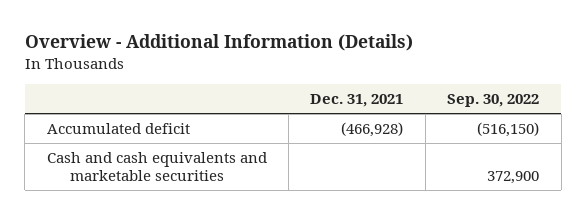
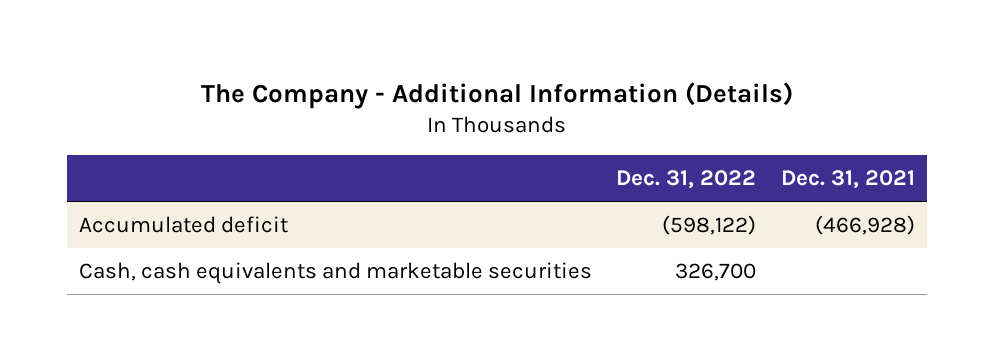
- Overview - Additional Information (Details)
+ The Company - Additional Information (Details)
- | Dec. 31, 2021 | Sep. 30, 2022
+ | Dec. 31, 2022 | Dec. 31, 2021
- Cash and cash equivalents and marketable securities | | 372,900
+ Cash, cash equivalents and marketable securities | 326,700 |

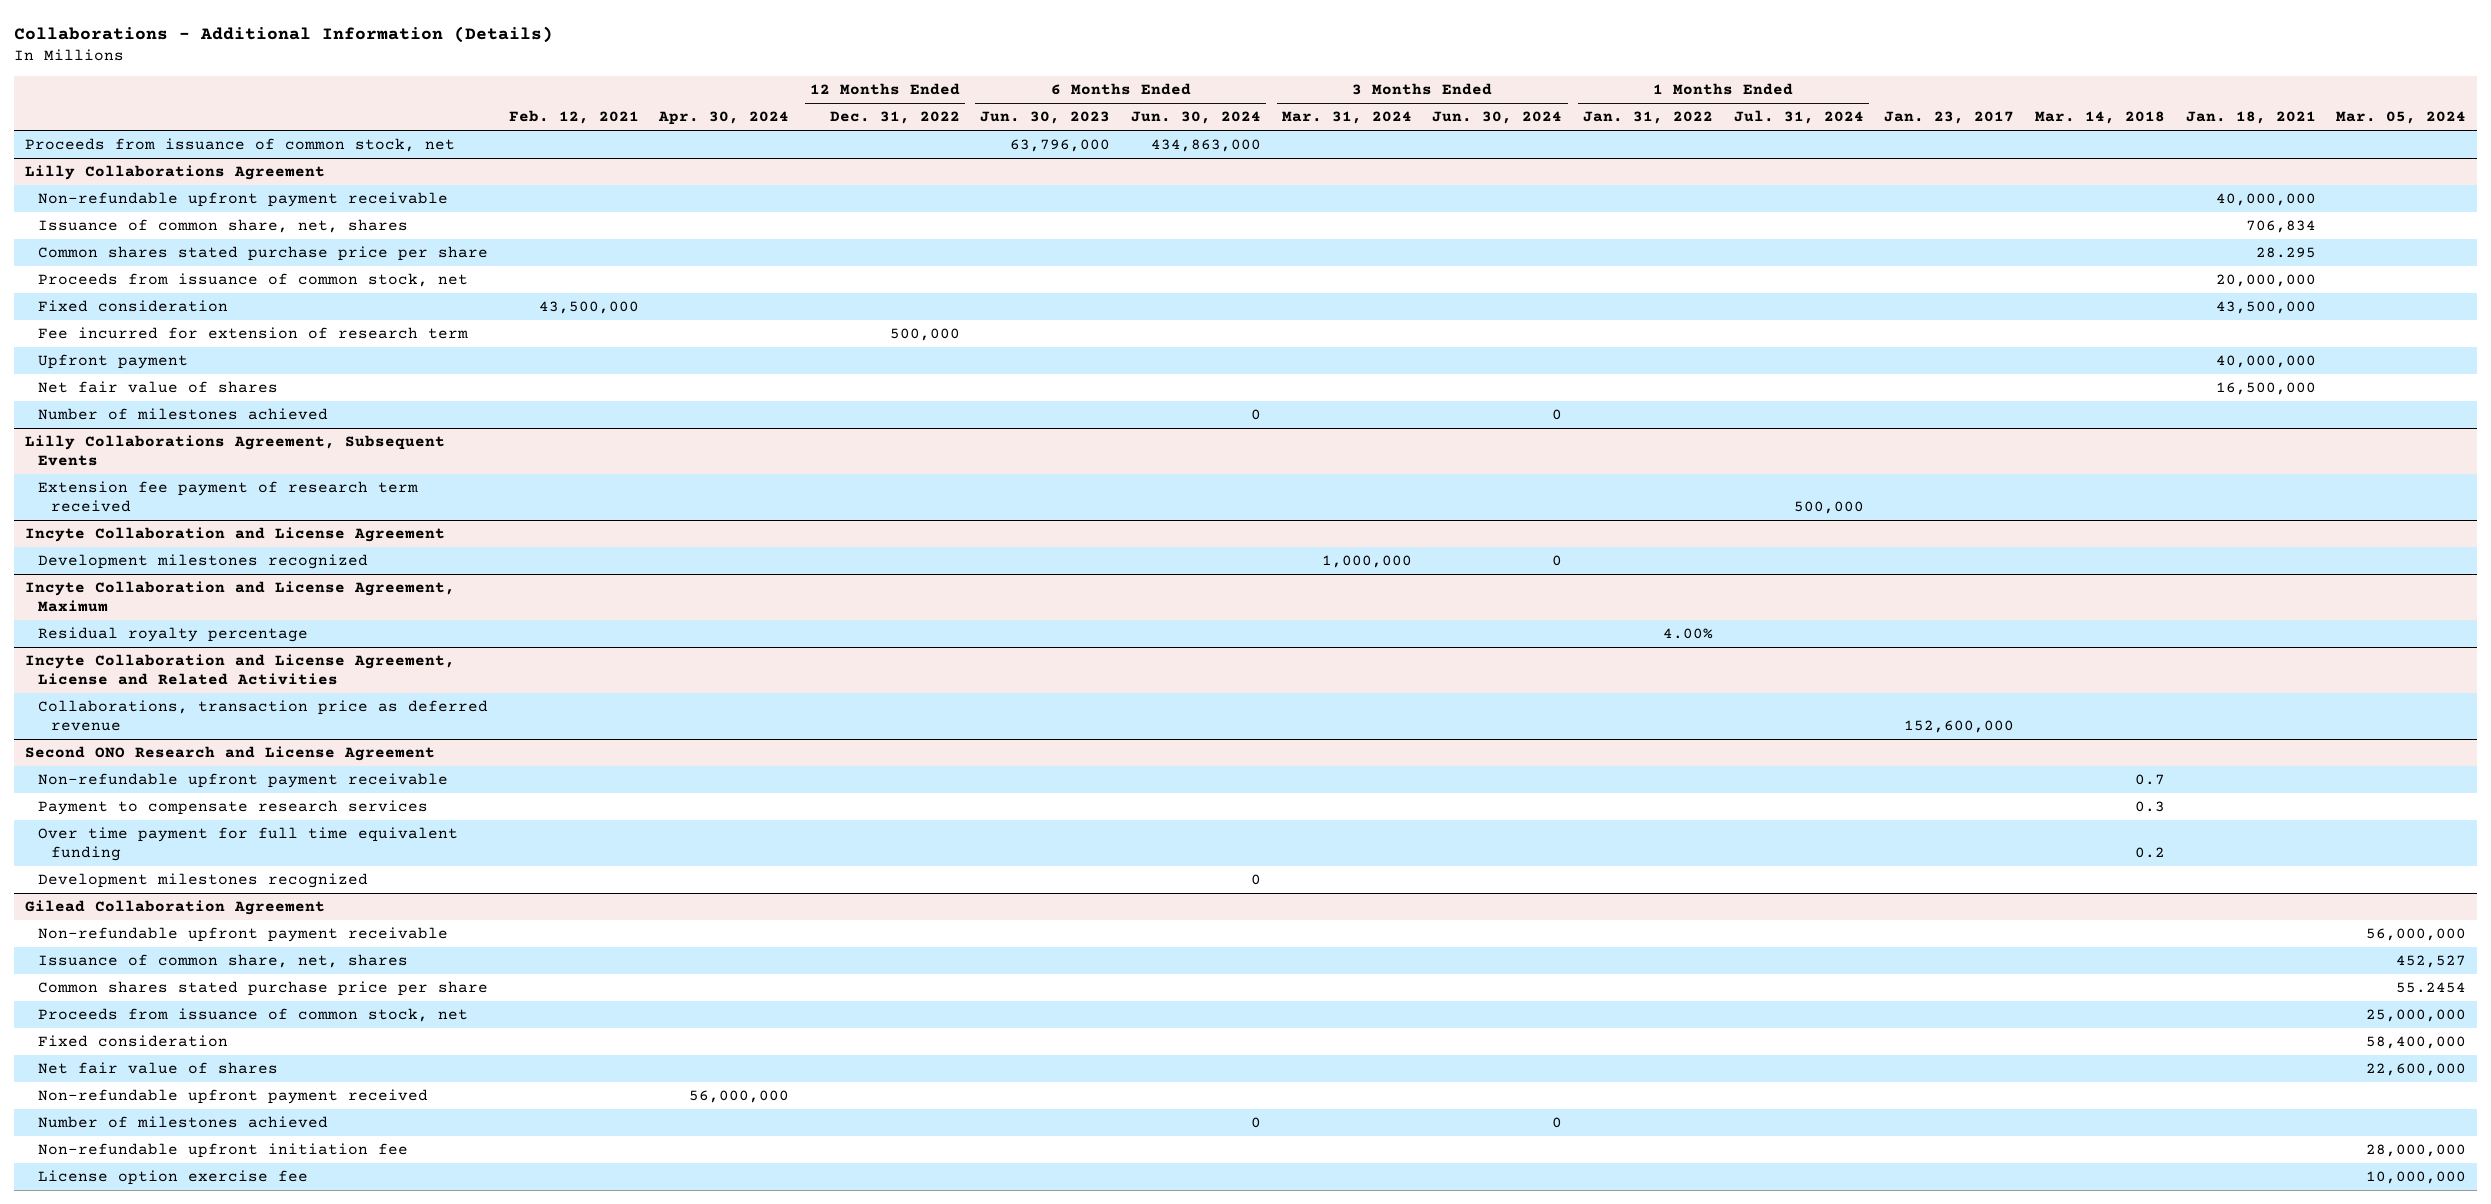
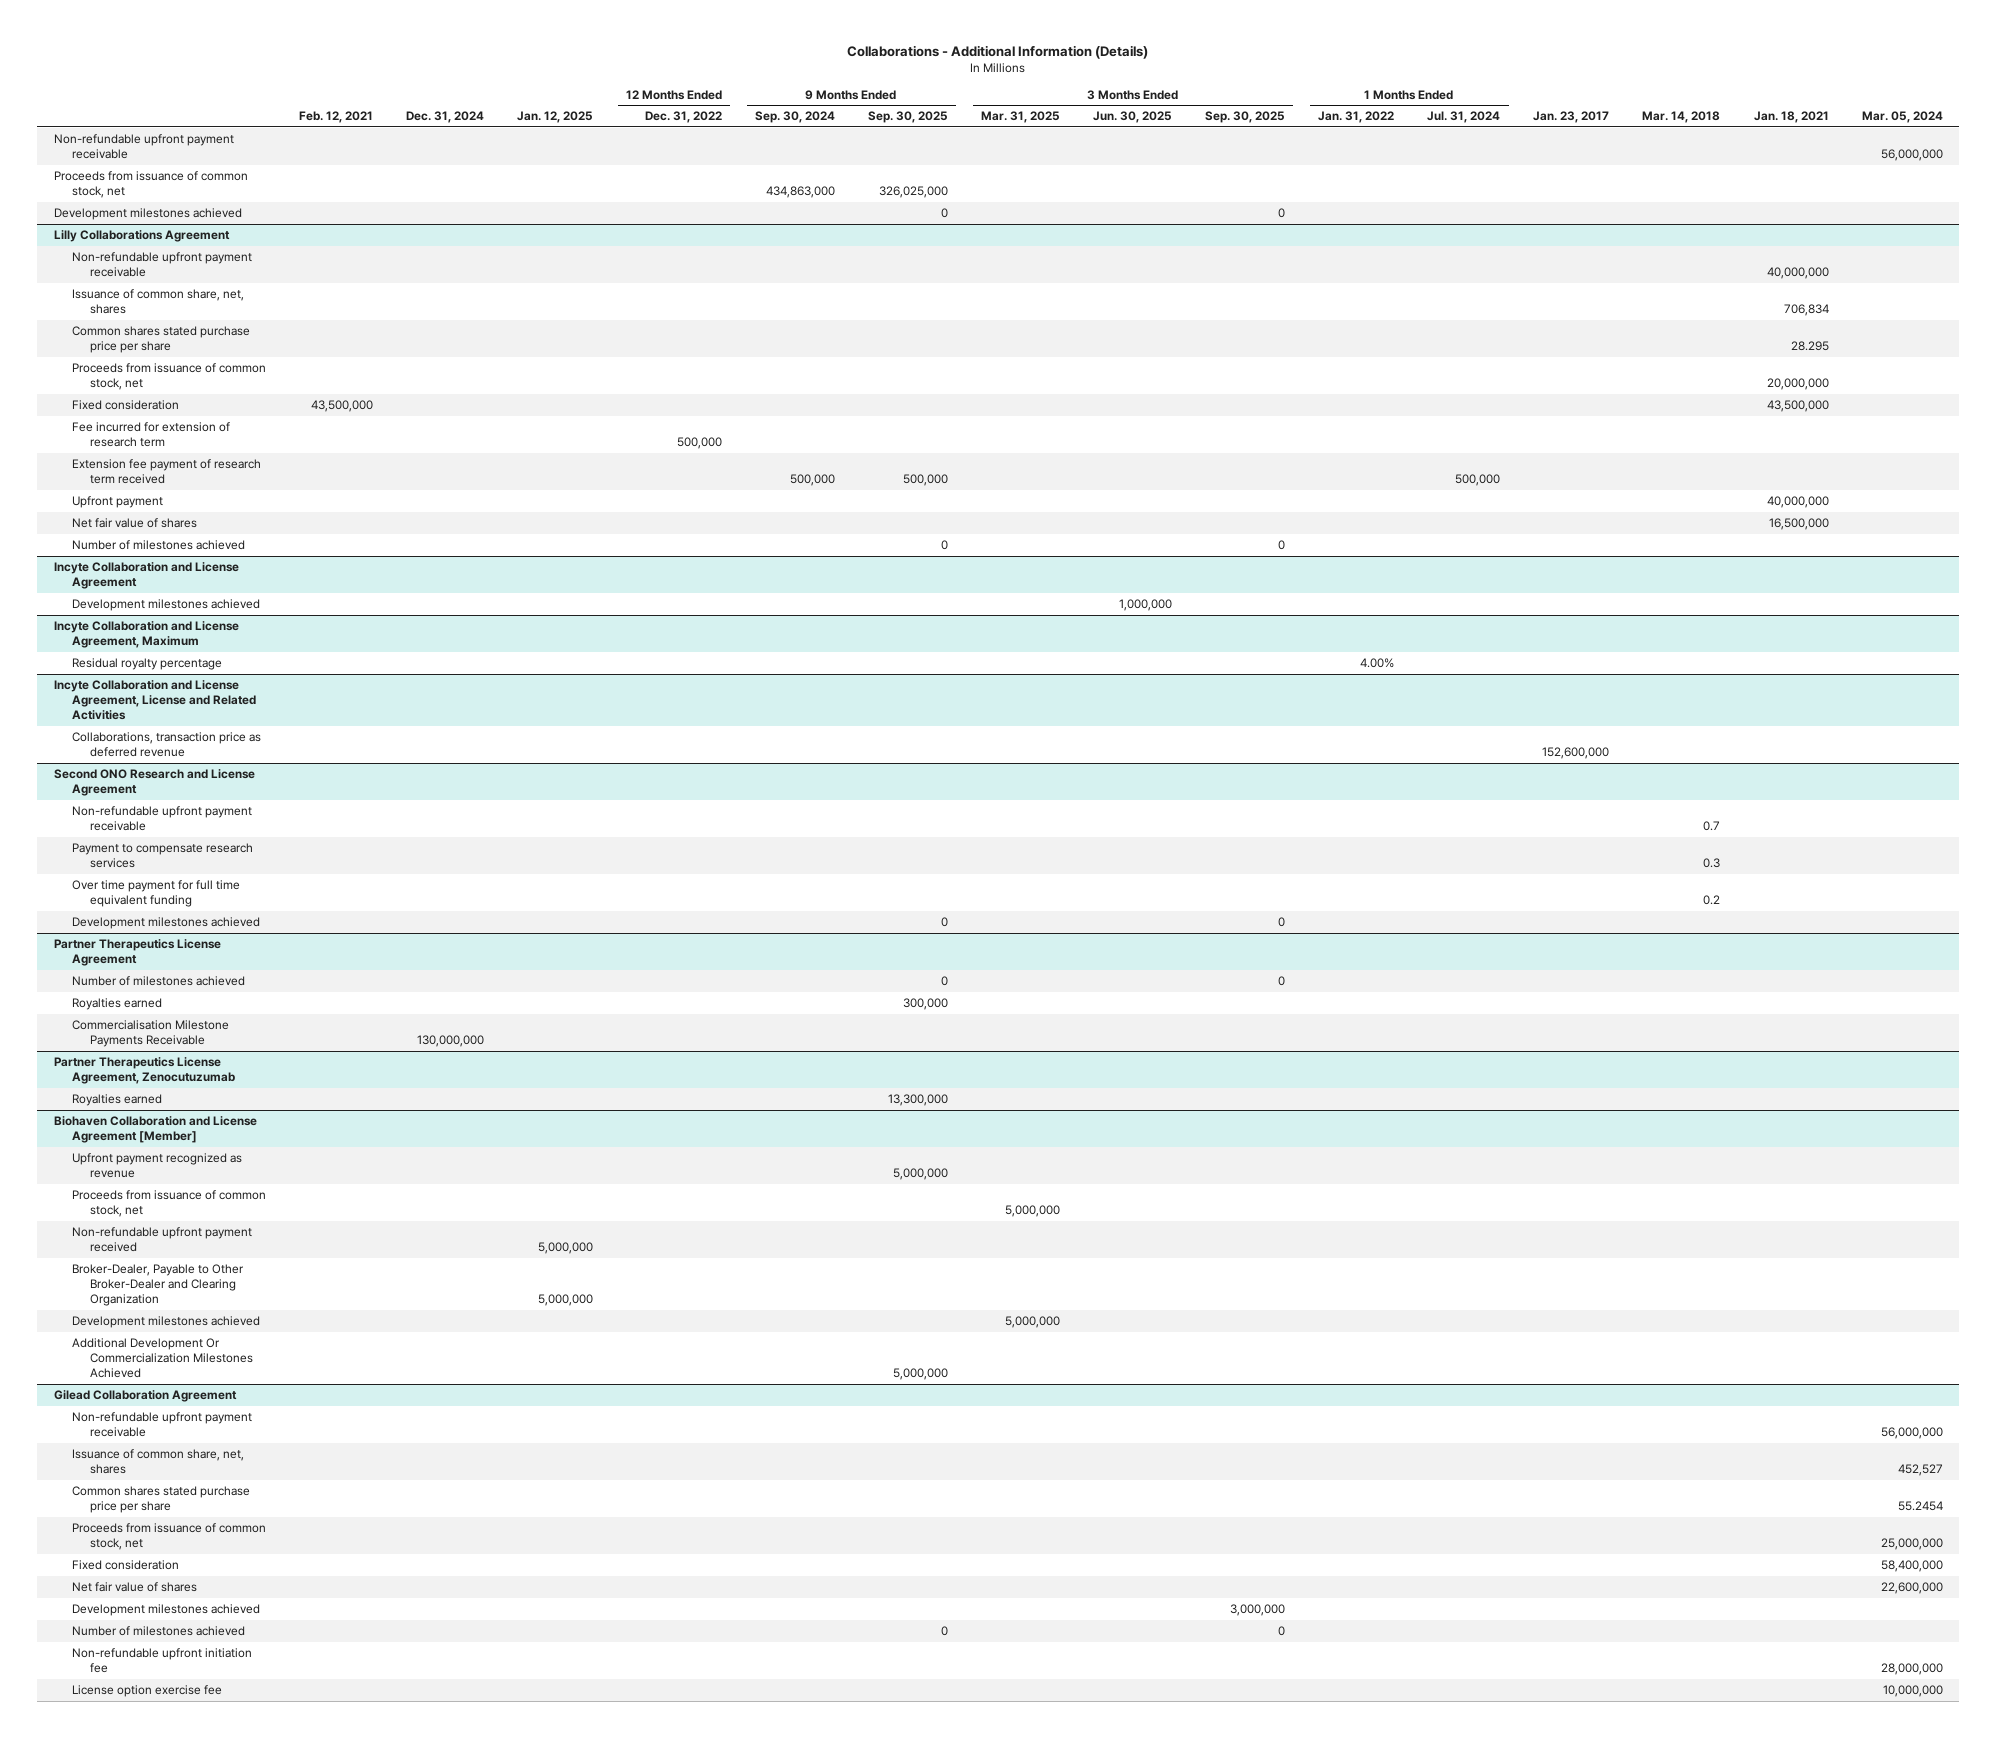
- | Feb. 12, 2021 | Apr. 30, 2024 | 12 Months Ended Dec. 31, 2022 | 6 Months Ended Jun. 30, 2023 | 6 Months Ended Jun. 30, 2024 | 3 Months Ended Mar. 31, 2024 | 3 Months Ended Jun. 30, 2024 | 1 Months Ended Jan. 31, 2022 | 1 Months Ended Jul. 31, 2024 | Jan. 23, 2017 | Mar. 14, 2018 | Jan. 18, 2021 | Mar. 05, 2024
+ | Feb. 12, 2021 | Dec. 31, 2024 | Jan. 12, 2025 | 12 Months Ended Dec. 31, 2022 | 9 Months Ended Sep. 30, 2024 | 9 Months Ended Sep. 30, 2025 | 3 Months Ended Mar. 31, 2025 | 3 Months Ended Jun. 30, 2025 | 3 Months Ended Sep. 30, 2025 | 1 Months Ended Jan. 31, 2022 | 1 Months Ended Jul. 31, 2024 | Jan. 23, 2017 | Mar. 14, 2018 | Jan. 18, 2021 | Mar. 05, 2024
+ Non-refundable upfront payment receivable | | | | | | | | | | | | | | | 56,000,000
+ Development milestones achieved | | | | | | 0 | | | 0 | | | | | |
@ Lilly Collaborations Agreement
+ Extension fee payment of research term received | | | | | 500,000 | 500,000 | | | | | 500,000 | | | |
- Lilly Collaborations Agreement, Subsequent Events
- Extension fee payment of research term received | | | | | | | | | 500,000 | | | |
@ Incyte Collaboration and License Agreement
- Development milestones recognized | | | | | | 1,000,000 | 0 | | | | | |
+ Development milestones achieved | | | | | | | | 1,000,000 | | | | | | |
@ Second ONO Research and License Agreement
- Development milestones recognized | | | | | 0 | | | | | | | |
+ Development milestones achieved | | | | | | 0 | | | 0 | | | | | |
+ Partner Therapeutics License Agreement
+ Number of milestones achieved | | | | | | 0 | | | 0 | | | | | |
+ Royalties earned | | | | | | 300,000 | | | | | | | | |
+ Commercialisation Milestone Payments Receivable | | 130,000,000 | | | | | | | | | | | | |
+ Partner Therapeutics License Agreement, Zenocutuzumab
+ Royalties earned | | | | | | 13,300,000 | | | | | | | | |
+ Biohaven Collaboration and License Agreement [Member]
+ Upfront payment recognized as revenue | | | | | | 5,000,000 | | | | | | | | |
+ Proceeds from issuance of common stock, net | | | | | | | 5,000,000 | | | | | | | |
+ Non-refundable upfront payment received | | | 5,000,000 | | | | | | | | | | | |
+ Broker-Dealer, Payable to Other Broker-Dealer and Clearing Organization | | | 5,000,000 | | | | | | | | | | | |
+ Development milestones achieved | | | | | | | 5,000,000 | | | | | | | |
+ Additional Development Or Commercialization Milestones Achieved | | | | | | 5,000,000 | | | | | | | | |
@ Gilead Collaboration Agreement
- Non-refundable upfront payment received | | 56,000,000 | | | | | | | | | | |
+ Development milestones achieved | | | | | | | | | 3,000,000 | | | | | |

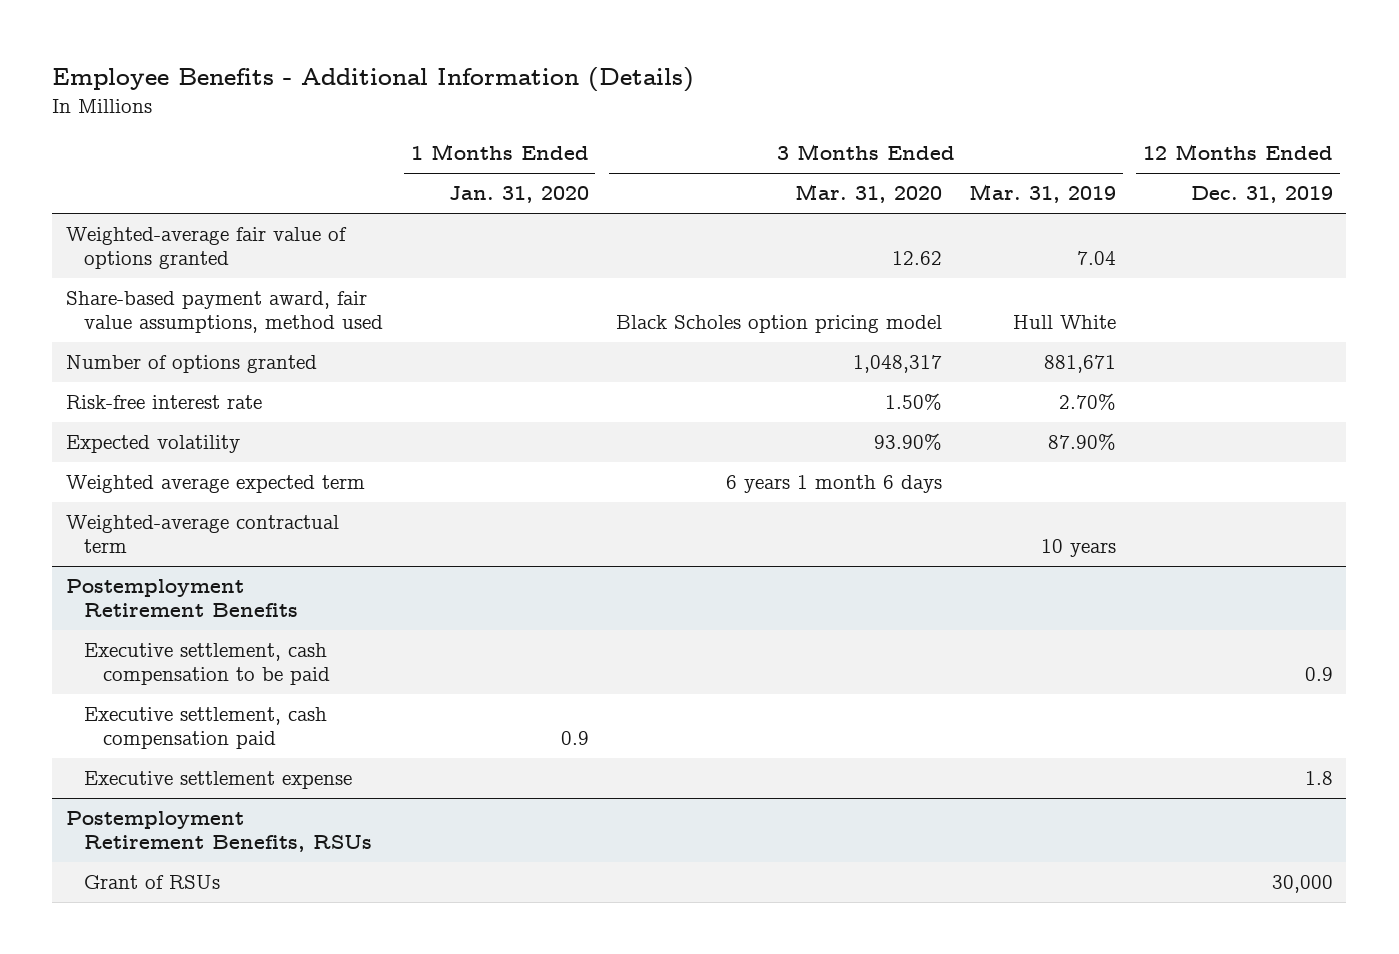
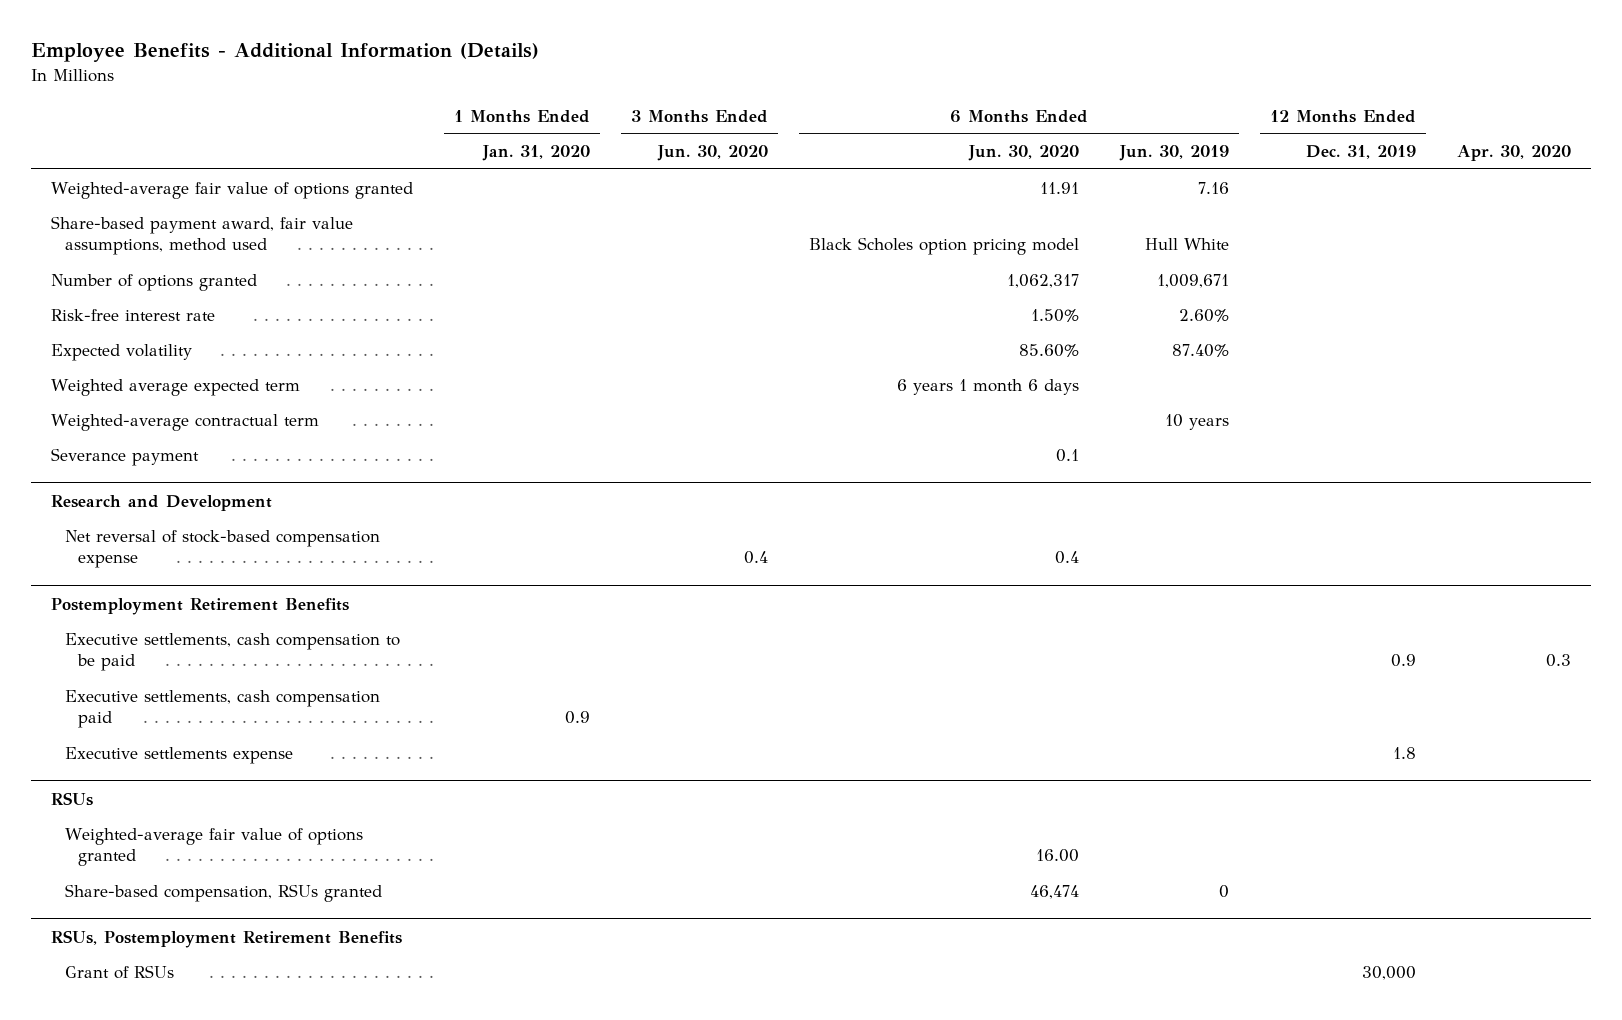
- | 1 Months Ended Jan. 31, 2020 | 3 Months Ended Mar. 31, 2020 | 3 Months Ended Mar. 31, 2019 | 12 Months Ended Dec. 31, 2019
+ | 1 Months Ended Jan. 31, 2020 | 3 Months Ended Jun. 30, 2020 | 6 Months Ended Jun. 30, 2020 | 6 Months Ended Jun. 30, 2019 | 12 Months Ended Dec. 31, 2019 | Apr. 30, 2020
+ Severance payment | | | 0.1 | | |
+ Research and Development
+ Net reversal of stock-based compensation expense | | 0.4 | 0.4 | | |
@ Postemployment Retirement Benefits
- Executive settlement, cash compensation to be paid | | | | 0.9
- Executive settlement, cash compensation paid | 0.9 | | |
- Executive settlement expense | | | | 1.8
- Postemployment Retirement Benefits, RSUs
@ Postemployment Retirement Benefits
+ Executive settlements, cash compensation to be paid | | | | | 0.9 | 0.3
+ Executive settlements, cash compensation paid | 0.9 | | | | |
+ Executive settlements expense | | | | | 1.8 |
+ RSUs
+ Weighted-average fair value of options granted | | | 16.00 | | |
+ Share-based compensation, RSUs granted | | | 46,474 | 0 | |
+ RSUs, Postemployment Retirement Benefits

